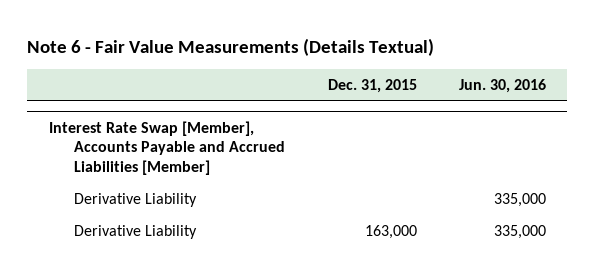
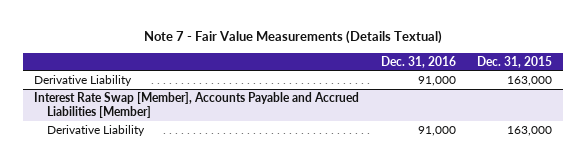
- Note 6 - Fair Value Measurements (Details Textual)
+ Note 7 - Fair Value Measurements (Details Textual)
- | Dec. 31, 2015 | Jun. 30, 2016
+ | Dec. 31, 2016 | Dec. 31, 2015
+ Derivative Liability | 91,000 | 163,000
@ Interest Rate Swap [Member], Accounts Payable and Accrued Liabilities [Member]
- Derivative Liability | | 335,000

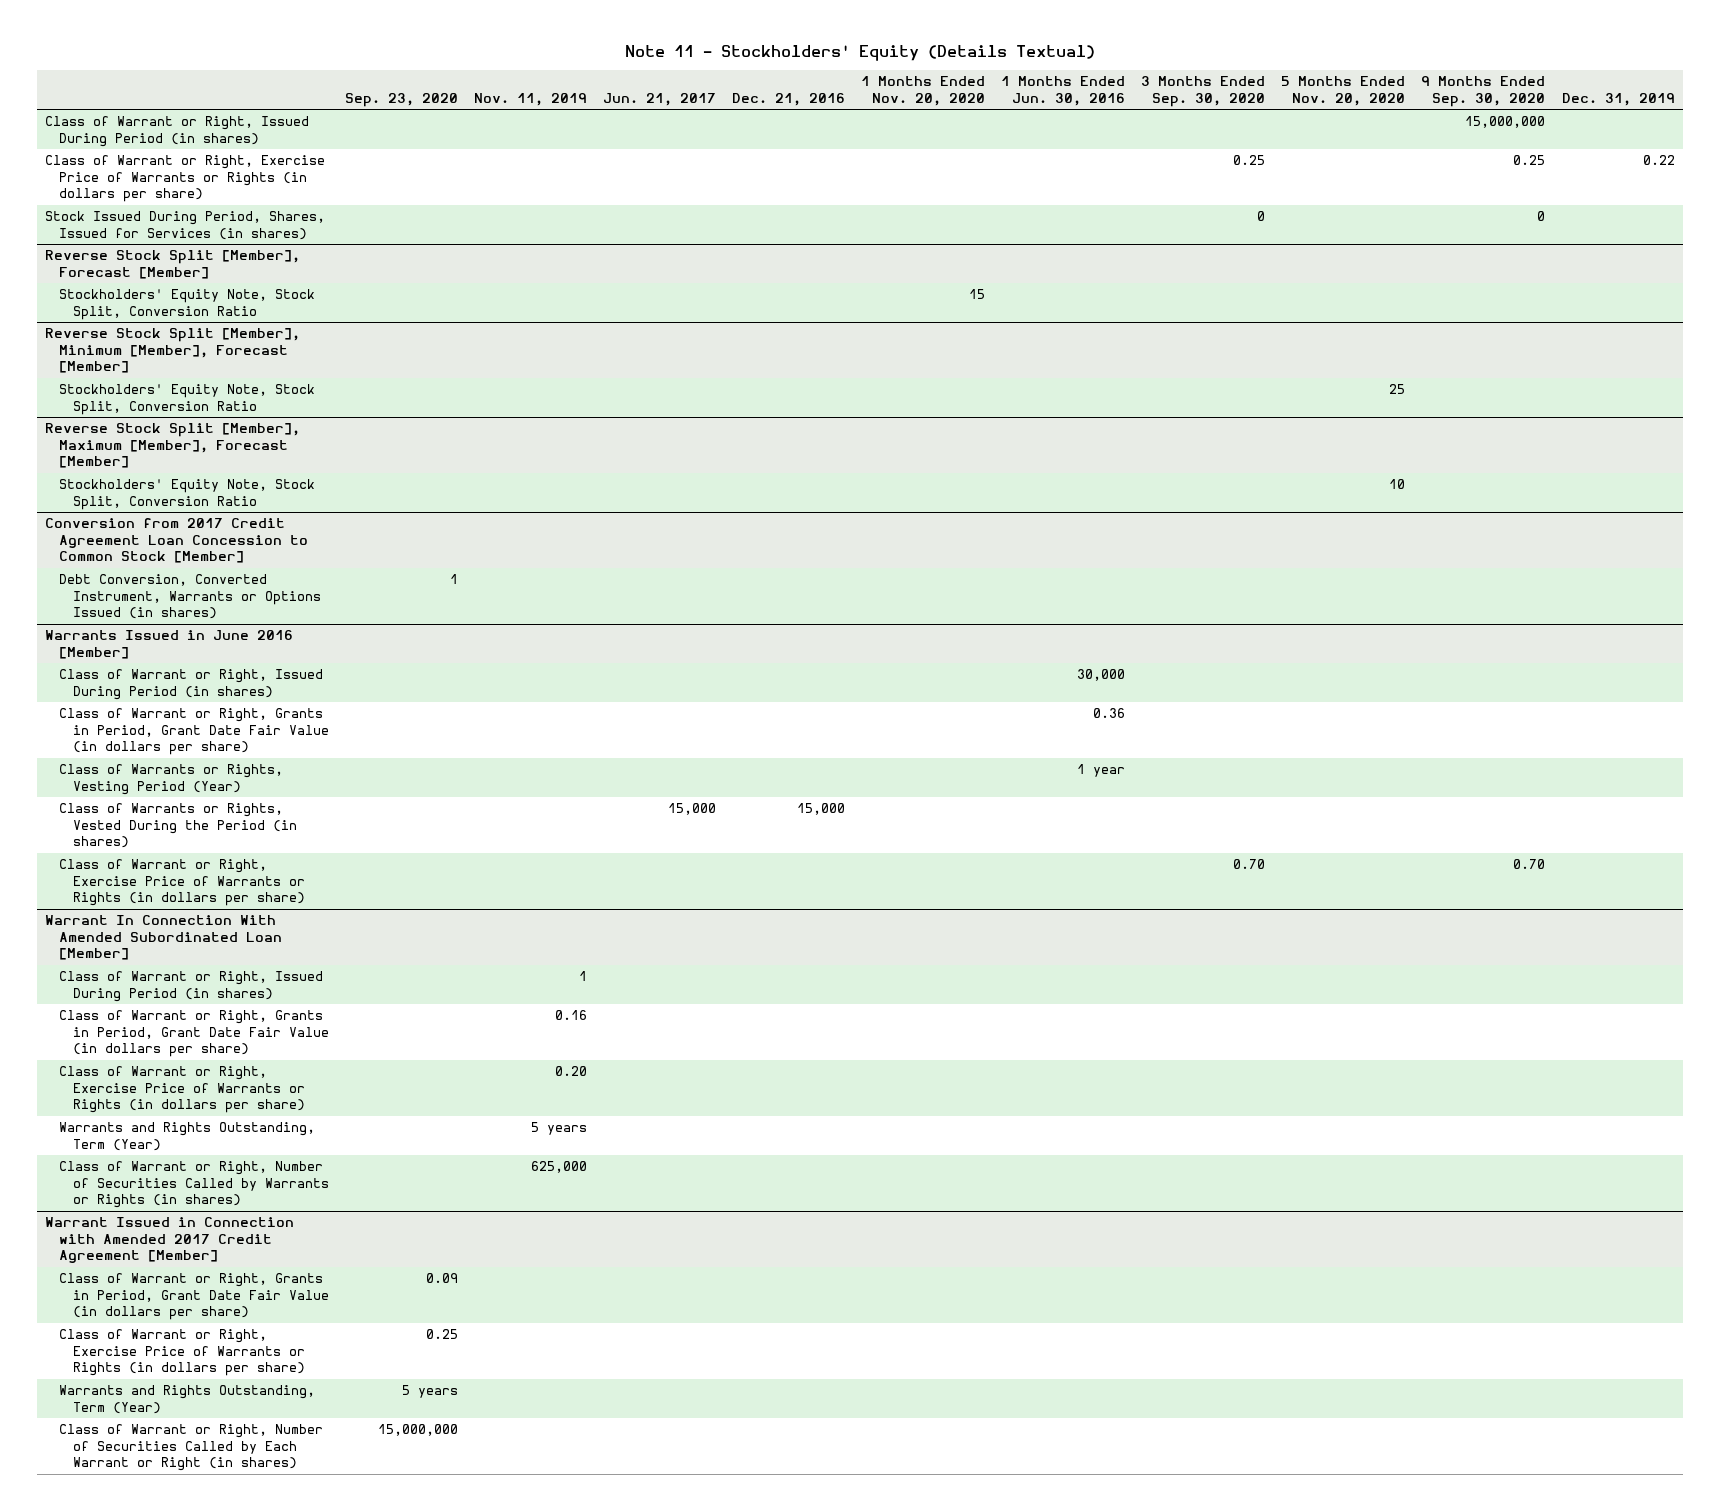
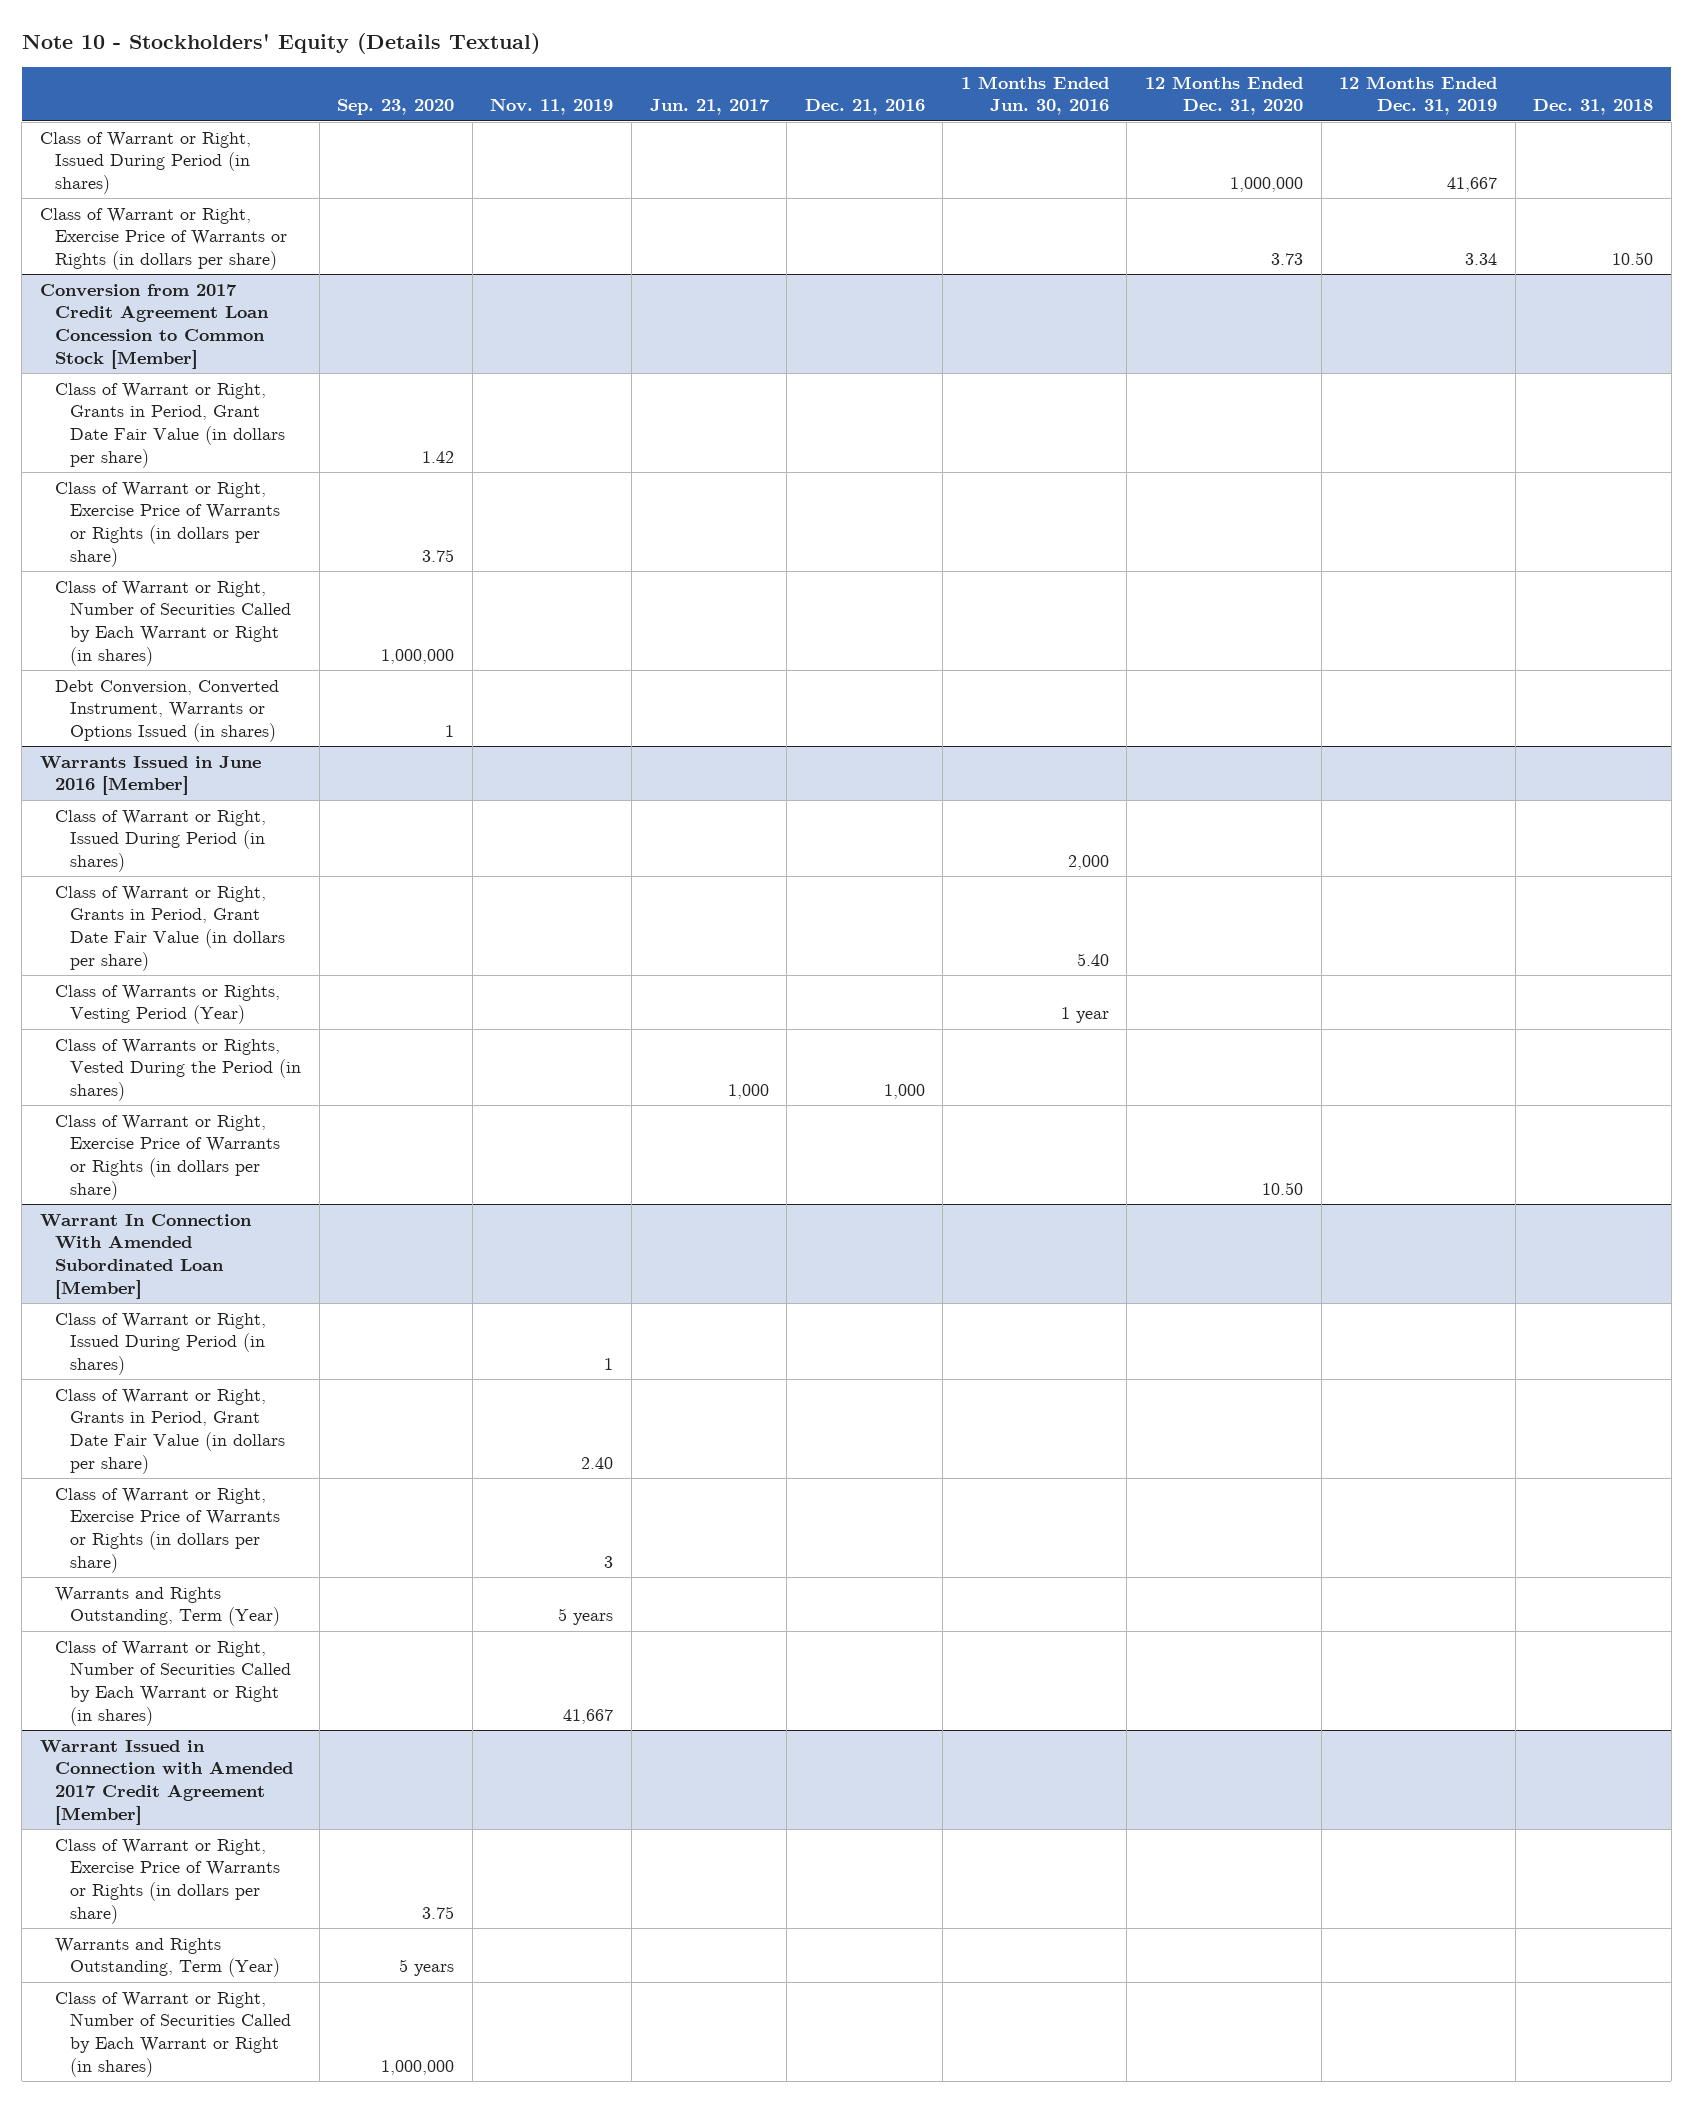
- Note 11 - Stockholders' Equity (Details Textual)
+ Note 10 - Stockholders' Equity (Details Textual)
- | Sep. 23, 2020 | Nov. 11, 2019 | Jun. 21, 2017 | Dec. 21, 2016 | 1 Months Ended Nov. 20, 2020 | 1 Months Ended Jun. 30, 2016 | 3 Months Ended Sep. 30, 2020 | 5 Months Ended Nov. 20, 2020 | 9 Months Ended Sep. 30, 2020 | Dec. 31, 2019
+ | Sep. 23, 2020 | Nov. 11, 2019 | Jun. 21, 2017 | Dec. 21, 2016 | 1 Months Ended Jun. 30, 2016 | 12 Months Ended Dec. 31, 2020 | 12 Months Ended Dec. 31, 2019 | Dec. 31, 2018
- Stock Issued During Period, Shares, Issued for Services (in shares) | | | | | | | 0 | | 0 |
- Reverse Stock Split [Member], Forecast [Member]
- Stockholders' Equity Note, Stock Split, Conversion Ratio | | | | | 15 | | | | |
- Reverse Stock Split [Member], Minimum [Member], Forecast [Member]
- Stockholders' Equity Note, Stock Split, Conversion Ratio | | | | | | | | 25 | |
- Reverse Stock Split [Member], Maximum [Member], Forecast [Member]
- Stockholders' Equity Note, Stock Split, Conversion Ratio | | | | | | | | 10 | |
@ Conversion from 2017 Credit Agreement Loan Concession to Common Stock [Member]
+ Class of Warrant or Right, Grants in Period, Grant Date Fair Value (in dollars per share) | 1.42 | | | | | | |
+ Class of Warrant or Right, Exercise Price of Warrants or Rights (in dollars per share) | 3.75 | | | | | | |
+ Class of Warrant or Right, Number of Securities Called by Each Warrant or Right (in shares) | 1,000,000 | | | | | | |
@ Warrants Issued in June 2016 [Member]
- Class of Warrant or Right, Issued During Period (in shares) | | | | | | 30,000 | | | |
- Class of Warrant or Right, Grants in Period, Grant Date Fair Value (in dollars per share) | | | | | | 0.36 | | | |
+ Class of Warrant or Right, Issued During Period (in shares) | | | | | 2,000 | | |
+ Class of Warrant or Right, Grants in Period, Grant Date Fair Value (in dollars per share) | | | | | 5.40 | | |
- Class of Warrants or Rights, Vested During the Period (in shares) | | | 15,000 | 15,000 | | | | | |
+ Class of Warrants or Rights, Vested During the Period (in shares) | | | 1,000 | 1,000 | | | |
@ Warrant In Connection With Amended Subordinated Loan [Member]
- Class of Warrant or Right, Grants in Period, Grant Date Fair Value (in dollars per share) | | 0.16 | | | | | | | |
- Class of Warrant or Right, Exercise Price of Warrants or Rights (in dollars per share) | | 0.20 | | | | | | | |
+ Class of Warrant or Right, Grants in Period, Grant Date Fair Value (in dollars per share) | | 2.40 | | | | | |
+ Class of Warrant or Right, Exercise Price of Warrants or Rights (in dollars per share) | | 3 | | | | | |
- Class of Warrant or Right, Number of Securities Called by Warrants or Rights (in shares) | | 625,000 | | | | | | | |
+ Class of Warrant or Right, Number of Securities Called by Each Warrant or Right (in shares) | | 41,667 | | | | | |
@ Warrant Issued in Connection with Amended 2017 Credit Agreement [Member]
- Class of Warrant or Right, Grants in Period, Grant Date Fair Value (in dollars per share) | 0.09 | | | | | | | | |
- Class of Warrant or Right, Exercise Price of Warrants or Rights (in dollars per share) | 0.25 | | | | | | | | |
+ Class of Warrant or Right, Exercise Price of Warrants or Rights (in dollars per share) | 3.75 | | | | | | |
- Class of Warrant or Right, Number of Securities Called by Each Warrant or Right (in shares) | 15,000,000 | | | | | | | | |
+ Class of Warrant or Right, Number of Securities Called by Each Warrant or Right (in shares) | 1,000,000 | | | | | | |

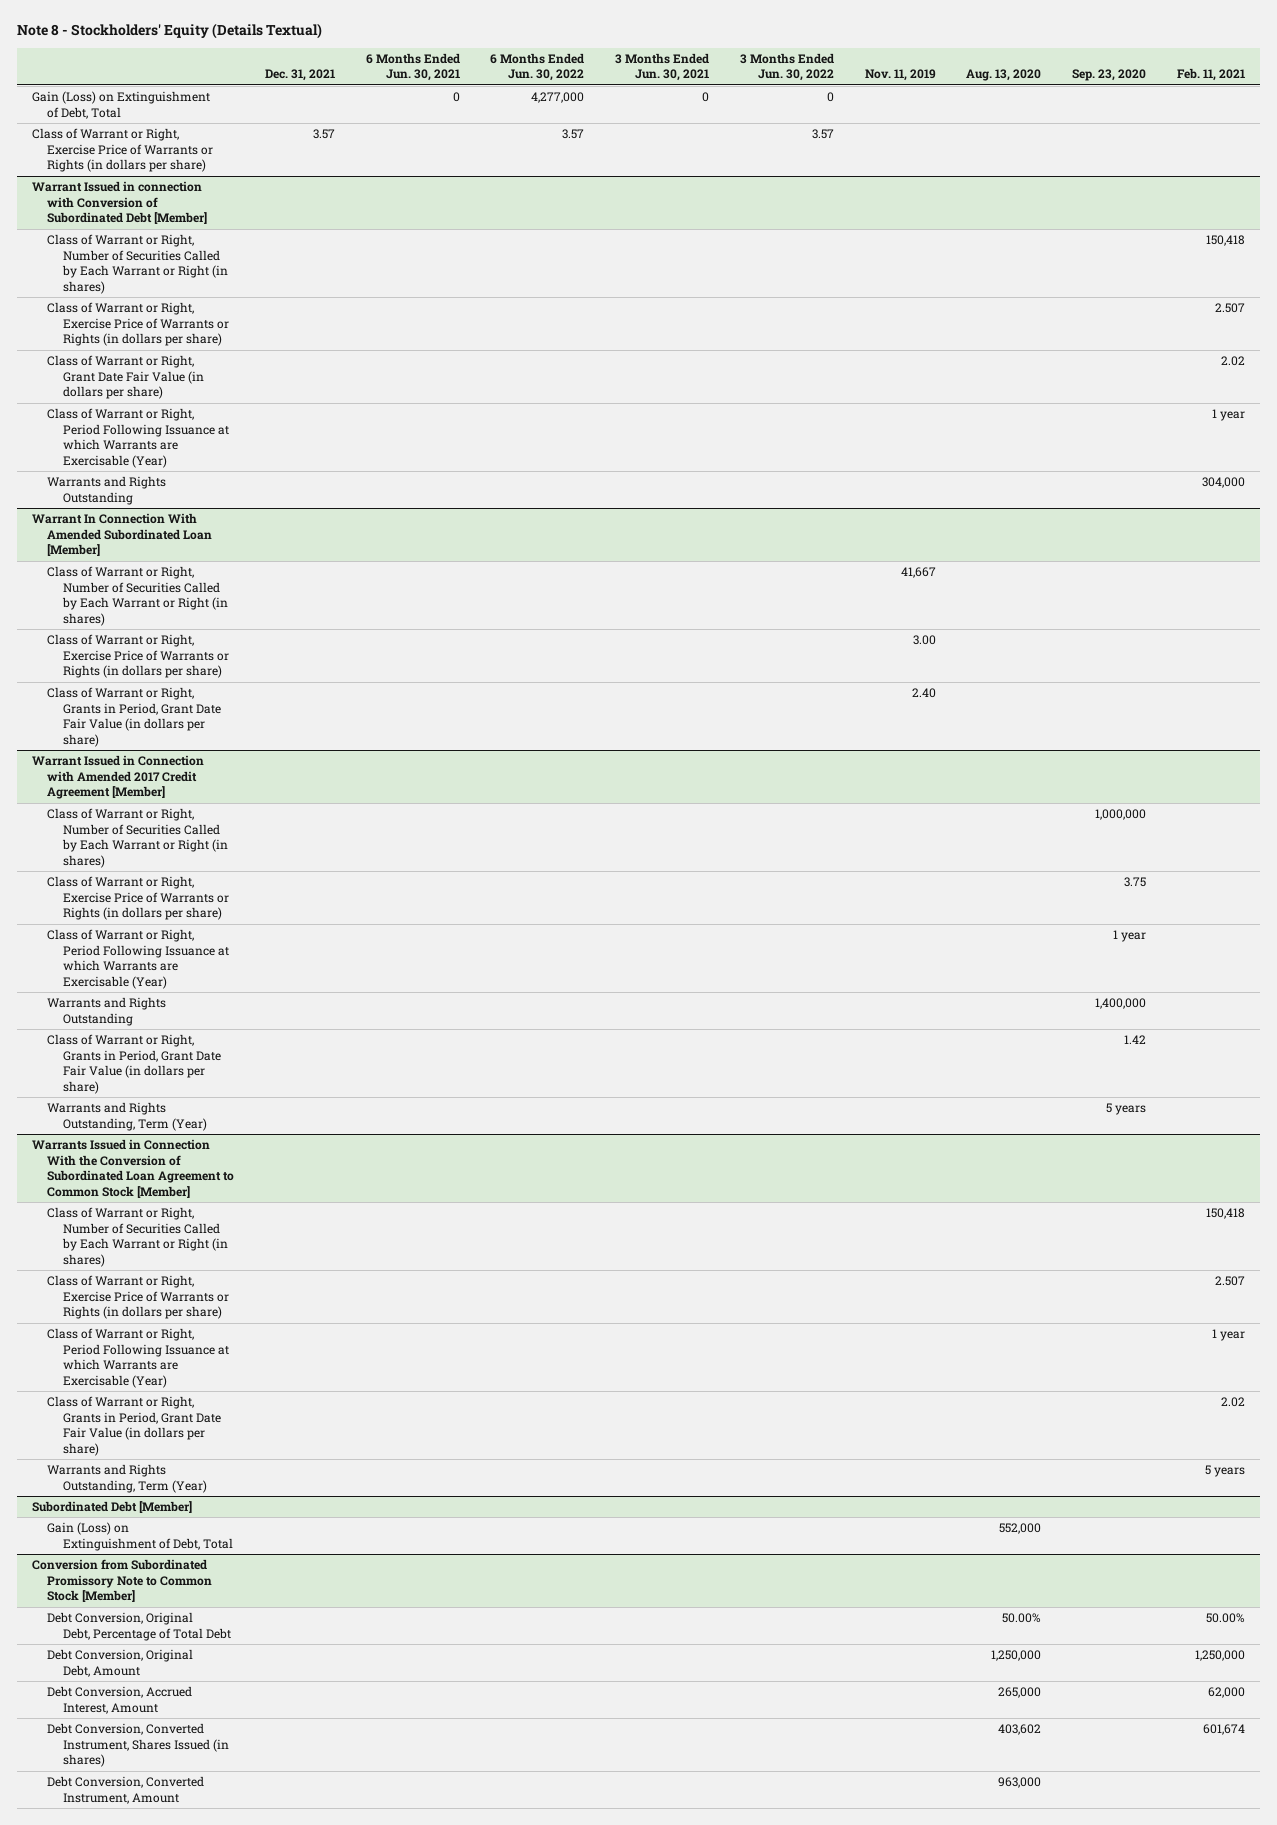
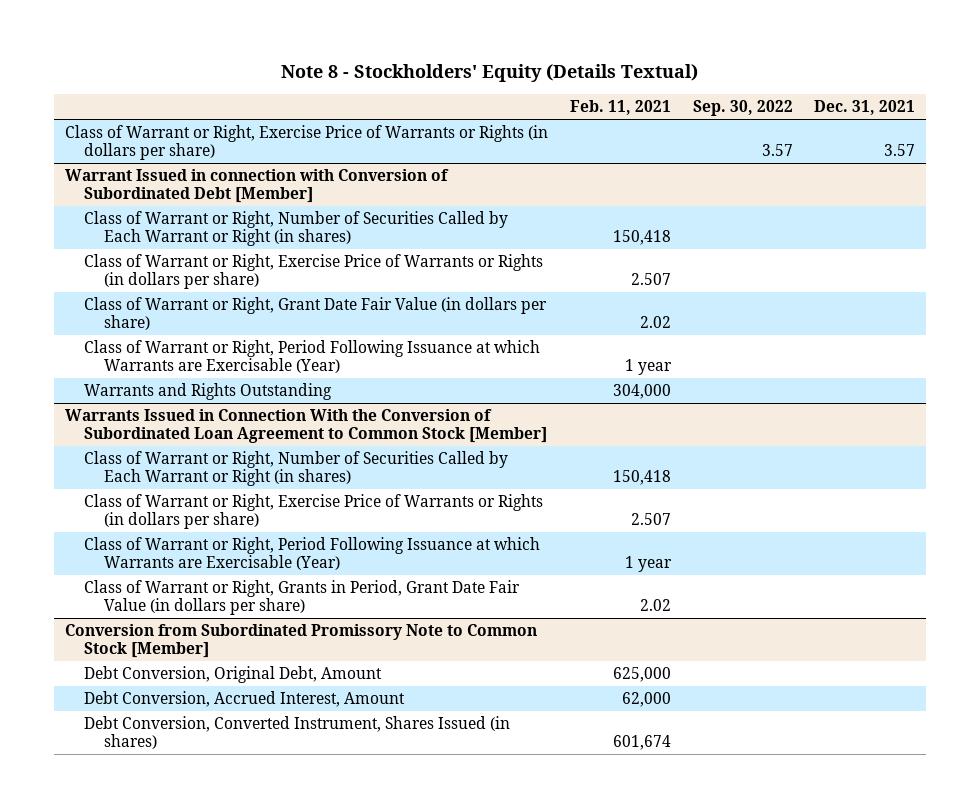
- | Dec. 31, 2021 | 6 Months Ended Jun. 30, 2021 | 6 Months Ended Jun. 30, 2022 | 3 Months Ended Jun. 30, 2021 | 3 Months Ended Jun. 30, 2022 | Nov. 11, 2019 | Aug. 13, 2020 | Sep. 23, 2020 | Feb. 11, 2021
+ | Feb. 11, 2021 | Sep. 30, 2022 | Dec. 31, 2021
- Gain (Loss) on Extinguishment of Debt, Total | | 0 | 4,277,000 | 0 | 0 | | | |
- Warrant In Connection With Amended Subordinated Loan [Member]
- Class of Warrant or Right, Number of Securities Called by Each Warrant or Right (in shares) | | | | | | 41,667 | | |
- Class of Warrant or Right, Exercise Price of Warrants or Rights (in dollars per share) | | | | | | 3.00 | | |
- Class of Warrant or Right, Grants in Period, Grant Date Fair Value (in dollars per share) | | | | | | 2.40 | | |
- Warrant Issued in Connection with Amended 2017 Credit Agreement [Member]
- Class of Warrant or Right, Number of Securities Called by Each Warrant or Right (in shares) | | | | | | | | 1,000,000 |
- Class of Warrant or Right, Exercise Price of Warrants or Rights (in dollars per share) | | | | | | | | 3.75 |
- Class of Warrant or Right, Period Following Issuance at which Warrants are Exercisable (Year) | | | | | | | | 1 year |
- Warrants and Rights Outstanding | | | | | | | | 1,400,000 |
- Class of Warrant or Right, Grants in Period, Grant Date Fair Value (in dollars per share) | | | | | | | | 1.42 |
- Warrants and Rights Outstanding, Term (Year) | | | | | | | | 5 years |
@ Warrants Issued in Connection With the Conversion of Subordinated Loan Agreement to Common Stock [Member]
- Warrants and Rights Outstanding, Term (Year) | | | | | | | | | 5 years
- Subordinated Debt [Member]
- Gain (Loss) on Extinguishment of Debt, Total | | | | | | | 552,000 | |
@ Conversion from Subordinated Promissory Note to Common Stock [Member]
- Debt Conversion, Original Debt, Percentage of Total Debt | | | | | | | 50.00% | | 50.00%
- Debt Conversion, Original Debt, Amount | | | | | | | 1,250,000 | | 1,250,000
+ Debt Conversion, Original Debt, Amount | 625,000 | |
- Debt Conversion, Converted Instrument, Amount | | | | | | | 963,000 | |

